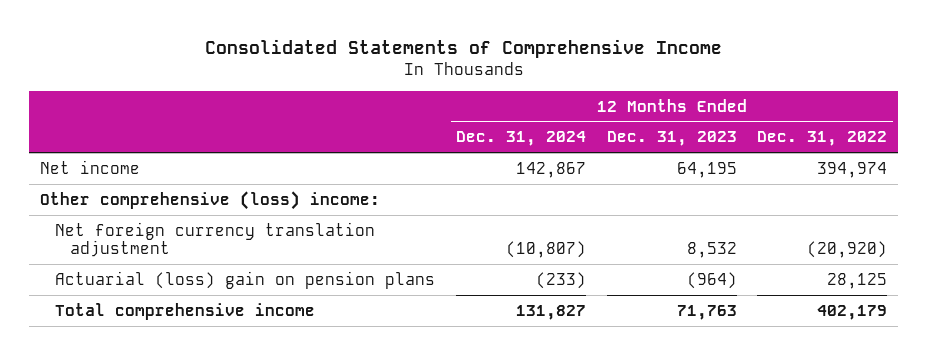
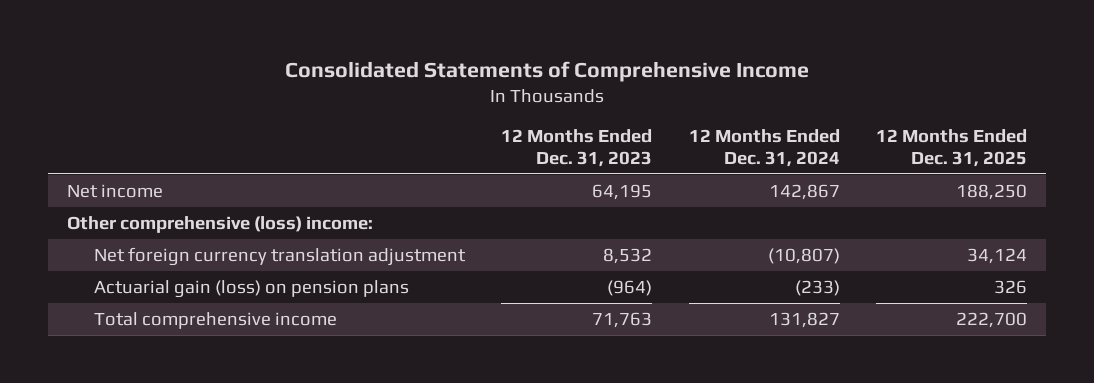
- | 12 Months Ended Dec. 31, 2024 | 12 Months Ended Dec. 31, 2023 | 12 Months Ended Dec. 31, 2022
+ | 12 Months Ended Dec. 31, 2023 | 12 Months Ended Dec. 31, 2024 | 12 Months Ended Dec. 31, 2025
- Actuarial (loss) gain on pension plans | (233) | (964) | 28,125
+ Actuarial gain (loss) on pension plans | (964) | (233) | 326

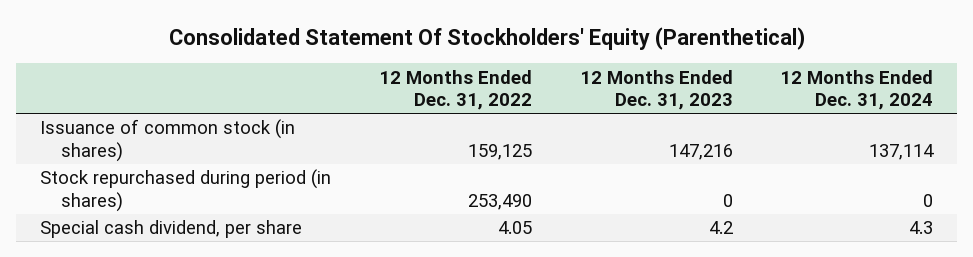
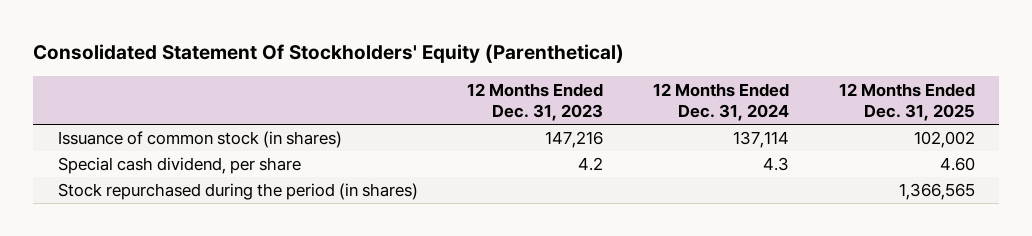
- | 12 Months Ended Dec. 31, 2022 | 12 Months Ended Dec. 31, 2023 | 12 Months Ended Dec. 31, 2024
+ | 12 Months Ended Dec. 31, 2023 | 12 Months Ended Dec. 31, 2024 | 12 Months Ended Dec. 31, 2025
- Stock repurchased during period (in shares) | 253,490 | 0 | 0
+ Stock repurchased during the period (in shares) | | | 1,366,565

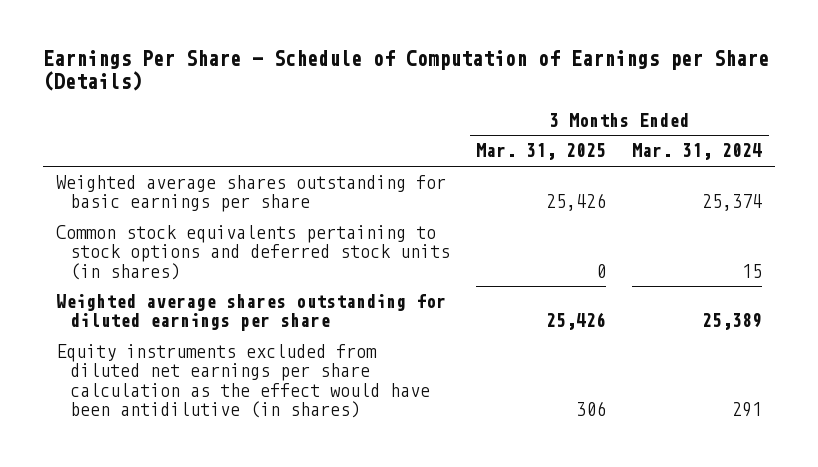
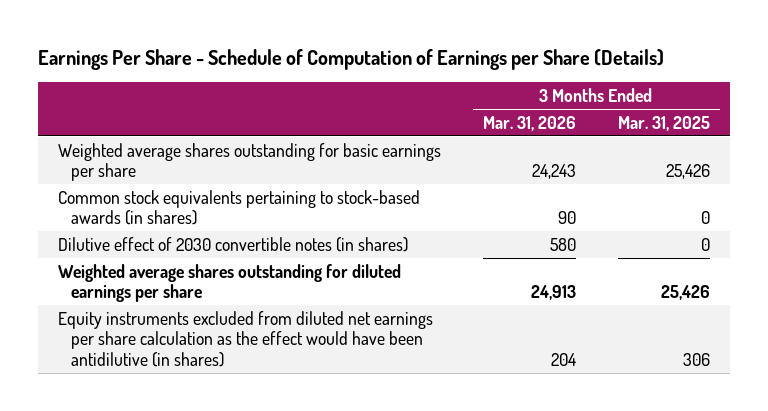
- | 3 Months Ended Mar. 31, 2025 | 3 Months Ended Mar. 31, 2024
+ | 3 Months Ended Mar. 31, 2026 | 3 Months Ended Mar. 31, 2025
- Common stock equivalents pertaining to stock options and deferred stock units (in shares) | 0 | 15
+ Common stock equivalents pertaining to stock-based awards (in shares) | 90 | 0
+ Dilutive effect of 2030 convertible notes (in shares) | 580 | 0

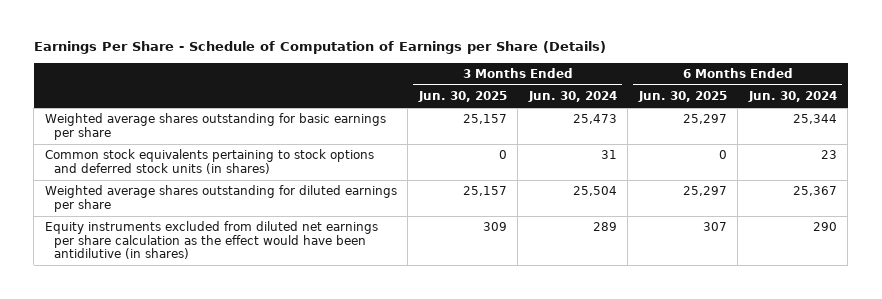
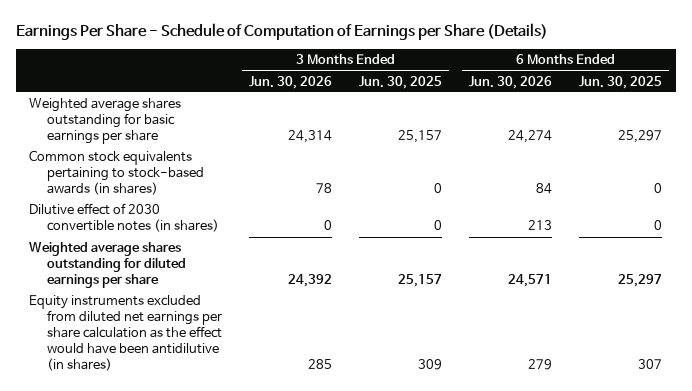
- | 3 Months Ended Jun. 30, 2025 | 3 Months Ended Jun. 30, 2024 | 6 Months Ended Jun. 30, 2025 | 6 Months Ended Jun. 30, 2024
+ | 3 Months Ended Jun. 30, 2026 | 3 Months Ended Jun. 30, 2025 | 6 Months Ended Jun. 30, 2026 | 6 Months Ended Jun. 30, 2025
- Common stock equivalents pertaining to stock options and deferred stock units (in shares) | 0 | 31 | 0 | 23
+ Common stock equivalents pertaining to stock-based awards (in shares) | 78 | 0 | 84 | 0
+ Dilutive effect of 2030 convertible notes (in shares) | 0 | 0 | 213 | 0

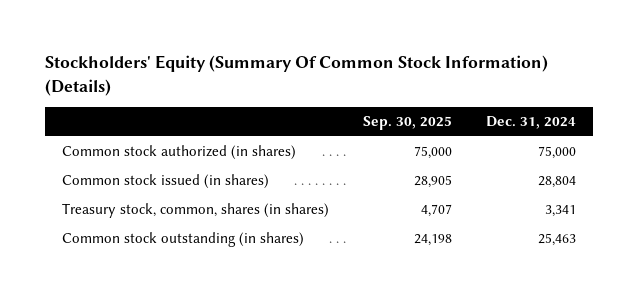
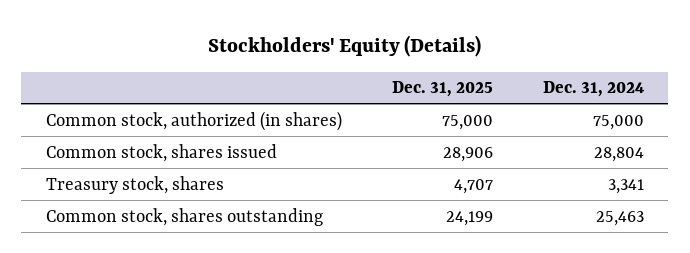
- Stockholders' Equity (Summary Of Common Stock Information) (Details)
+ Stockholders' Equity (Details)
- | Sep. 30, 2025 | Dec. 31, 2024
+ | Dec. 31, 2025 | Dec. 31, 2024
- Common stock authorized (in shares) | 75,000 | 75,000
- Common stock issued (in shares) | 28,905 | 28,804
- Treasury stock, common, shares (in shares) | 4,707 | 3,341
- Common stock outstanding (in shares) | 24,198 | 25,463
+ Common stock, authorized (in shares) | 75,000 | 75,000
+ Common stock, shares issued | 28,906 | 28,804
+ Treasury stock, shares | 4,707 | 3,341
+ Common stock, shares outstanding | 24,199 | 25,463

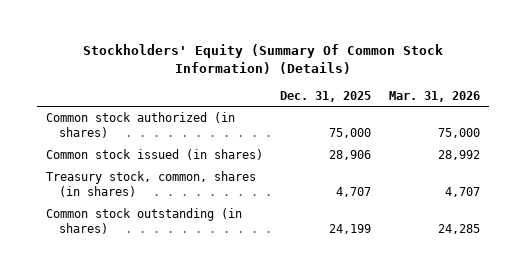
- Stockholders' Equity (Details)
+ Stockholders' Equity (Summary Of Common Stock Information) (Details)
- | Dec. 31, 2025 | Dec. 31, 2024
+ | Dec. 31, 2025 | Mar. 31, 2026
- Common stock, authorized (in shares) | 75,000 | 75,000
- Common stock, shares issued | 28,906 | 28,804
- Treasury stock, shares | 4,707 | 3,341
- Common stock, shares outstanding | 24,199 | 25,463
+ Common stock authorized (in shares) | 75,000 | 75,000
+ Common stock issued (in shares) | 28,906 | 28,992
+ Treasury stock, common, shares (in shares) | 4,707 | 4,707
+ Common stock outstanding (in shares) | 24,199 | 24,285

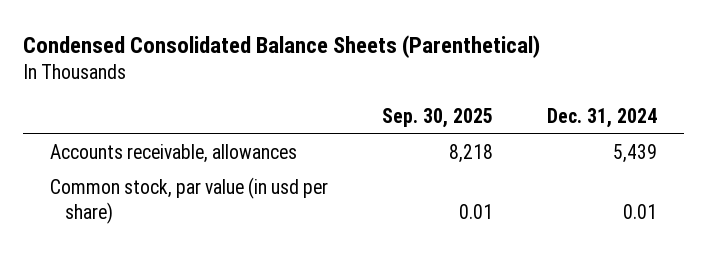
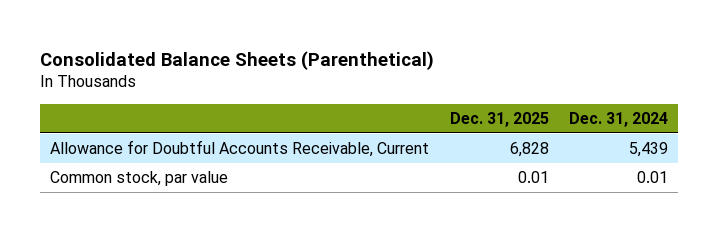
- Condensed Consolidated Balance Sheets (Parenthetical)
+ Consolidated Balance Sheets (Parenthetical)
- | Sep. 30, 2025 | Dec. 31, 2024
+ | Dec. 31, 2025 | Dec. 31, 2024
- Accounts receivable, allowances | 8,218 | 5,439
- Common stock, par value (in usd per share) | 0.01 | 0.01
+ Allowance for Doubtful Accounts Receivable, Current | 6,828 | 5,439
+ Common stock, par value | 0.01 | 0.01

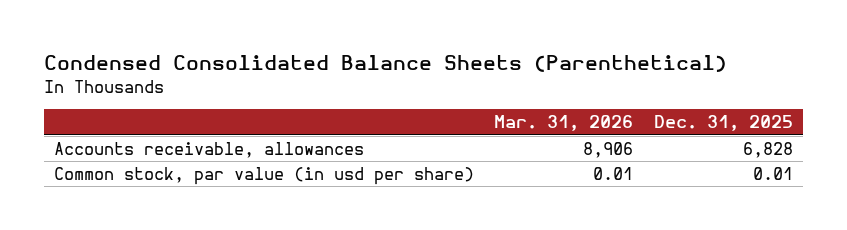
- Consolidated Balance Sheets (Parenthetical)
+ Condensed Consolidated Balance Sheets (Parenthetical)
- | Dec. 31, 2025 | Dec. 31, 2024
+ | Mar. 31, 2026 | Dec. 31, 2025
- Allowance for Doubtful Accounts Receivable, Current | 6,828 | 5,439
- Common stock, par value | 0.01 | 0.01
+ Accounts receivable, allowances | 8,906 | 6,828
+ Common stock, par value (in usd per share) | 0.01 | 0.01

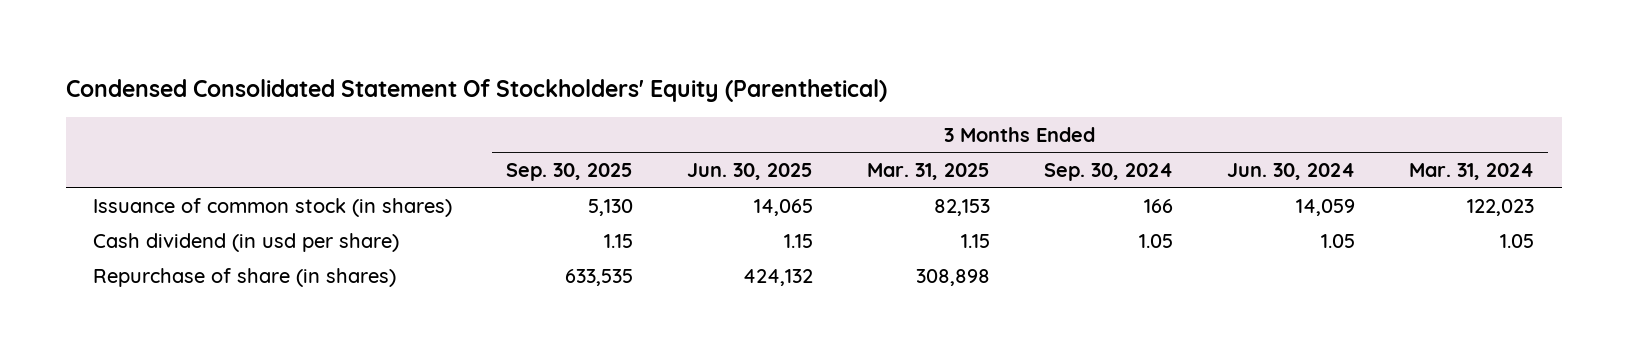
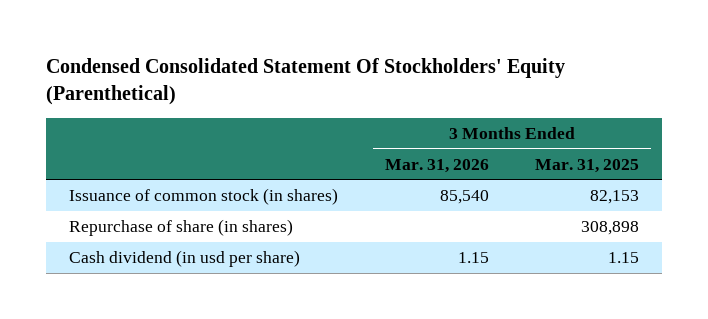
- | 3 Months Ended Sep. 30, 2025 | 3 Months Ended Jun. 30, 2025 | 3 Months Ended Mar. 31, 2025 | 3 Months Ended Sep. 30, 2024 | 3 Months Ended Jun. 30, 2024 | 3 Months Ended Mar. 31, 2024
+ | 3 Months Ended Mar. 31, 2026 | 3 Months Ended Mar. 31, 2025
moved down: Cash dividend (in usd per share) | 1.15 | 1.15

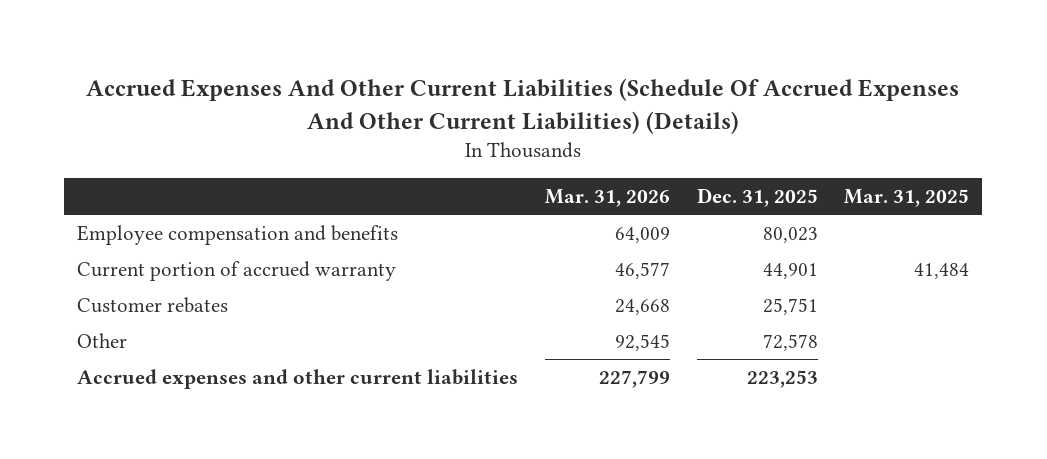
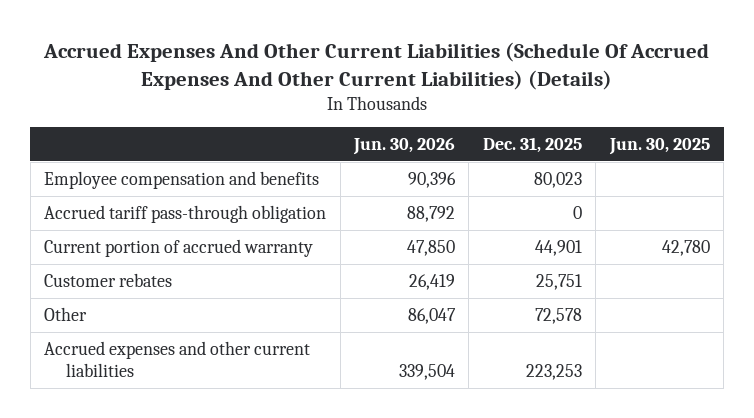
- | Mar. 31, 2026 | Dec. 31, 2025 | Mar. 31, 2025
+ | Jun. 30, 2026 | Dec. 31, 2025 | Jun. 30, 2025
+ Accrued tariff pass-through obligation | 88,792 | 0 |

